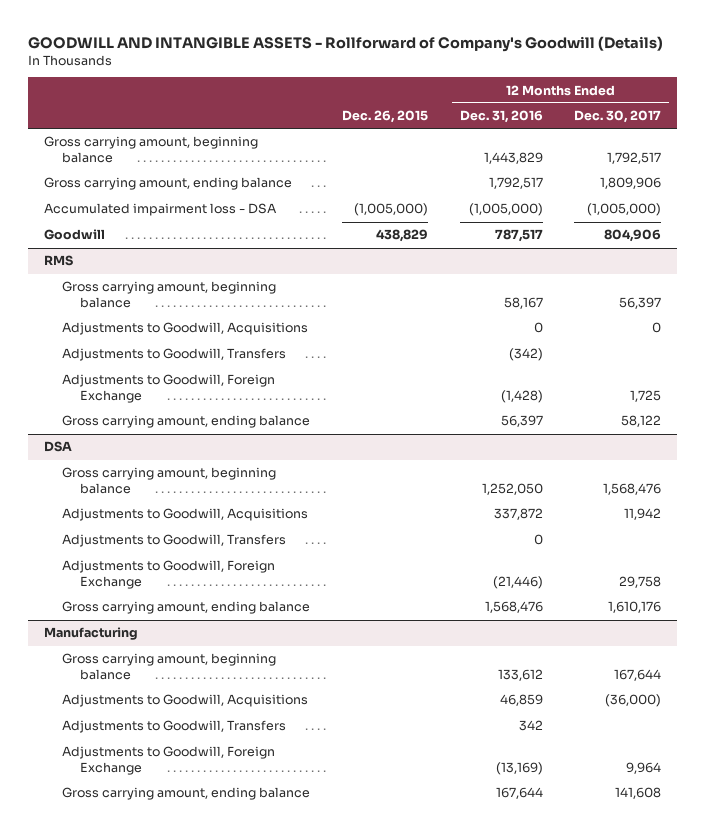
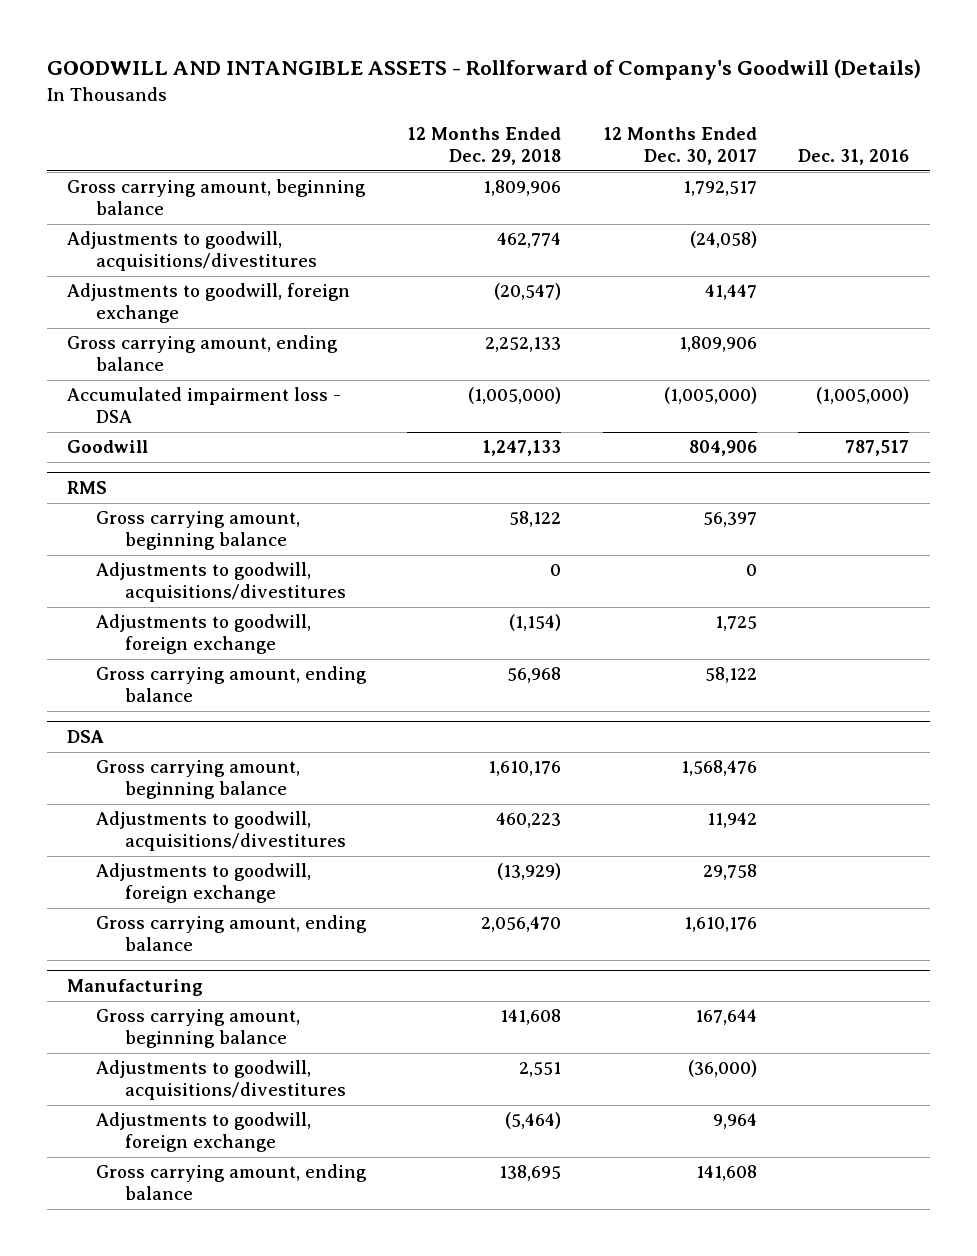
- | Dec. 26, 2015 | 12 Months Ended Dec. 31, 2016 | 12 Months Ended Dec. 30, 2017
+ | 12 Months Ended Dec. 29, 2018 | 12 Months Ended Dec. 30, 2017 | Dec. 31, 2016
+ Adjustments to goodwill, acquisitions/divestitures | 462,774 | (24,058) |
+ Adjustments to goodwill, foreign exchange | (20,547) | 41,447 |
@ RMS
- Adjustments to Goodwill, Acquisitions | | 0 | 0
- Adjustments to Goodwill, Transfers | | (342) |
- Adjustments to Goodwill, Foreign Exchange | | (1,428) | 1,725
+ Adjustments to goodwill, acquisitions/divestitures | 0 | 0 |
+ Adjustments to goodwill, foreign exchange | (1,154) | 1,725 |
@ DSA
- Adjustments to Goodwill, Acquisitions | | 337,872 | 11,942
- Adjustments to Goodwill, Transfers | | 0 |
- Adjustments to Goodwill, Foreign Exchange | | (21,446) | 29,758
+ Adjustments to goodwill, acquisitions/divestitures | 460,223 | 11,942 |
+ Adjustments to goodwill, foreign exchange | (13,929) | 29,758 |
@ Manufacturing
- Adjustments to Goodwill, Acquisitions | | 46,859 | (36,000)
- Adjustments to Goodwill, Transfers | | 342 |
- Adjustments to Goodwill, Foreign Exchange | | (13,169) | 9,964
+ Adjustments to goodwill, acquisitions/divestitures | 2,551 | (36,000) |
+ Adjustments to goodwill, foreign exchange | (5,464) | 9,964 |

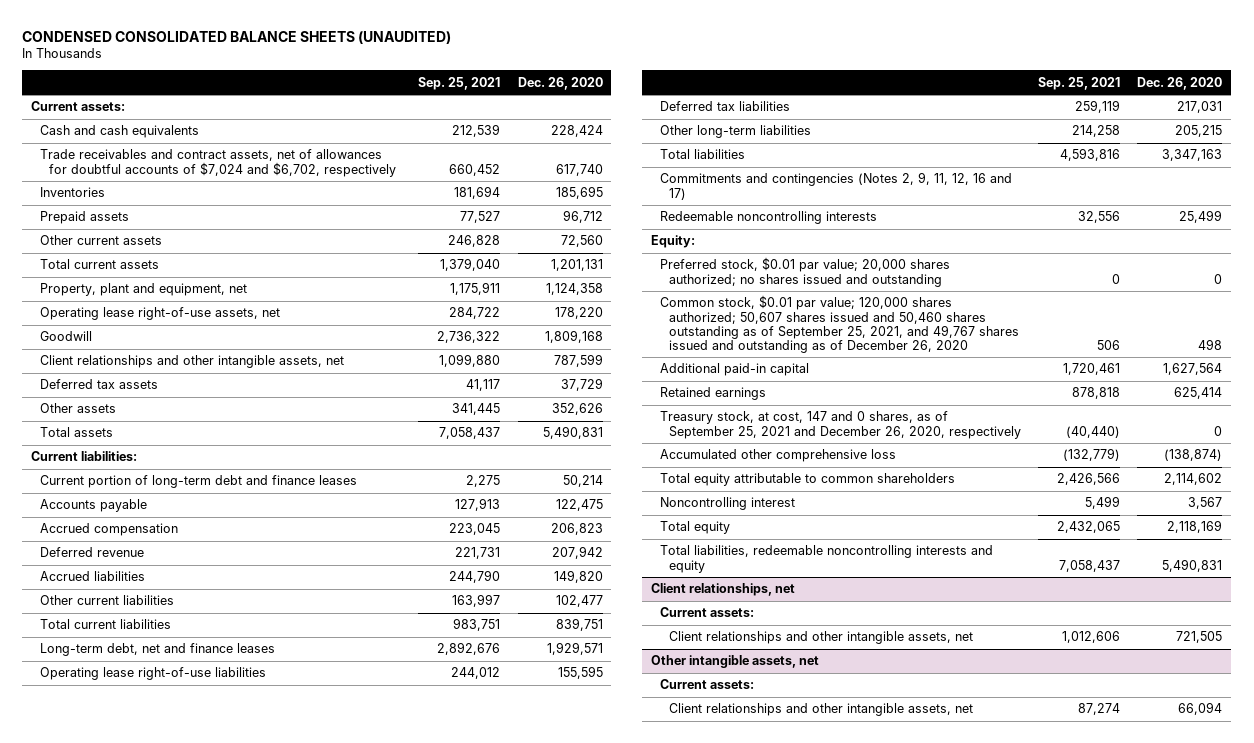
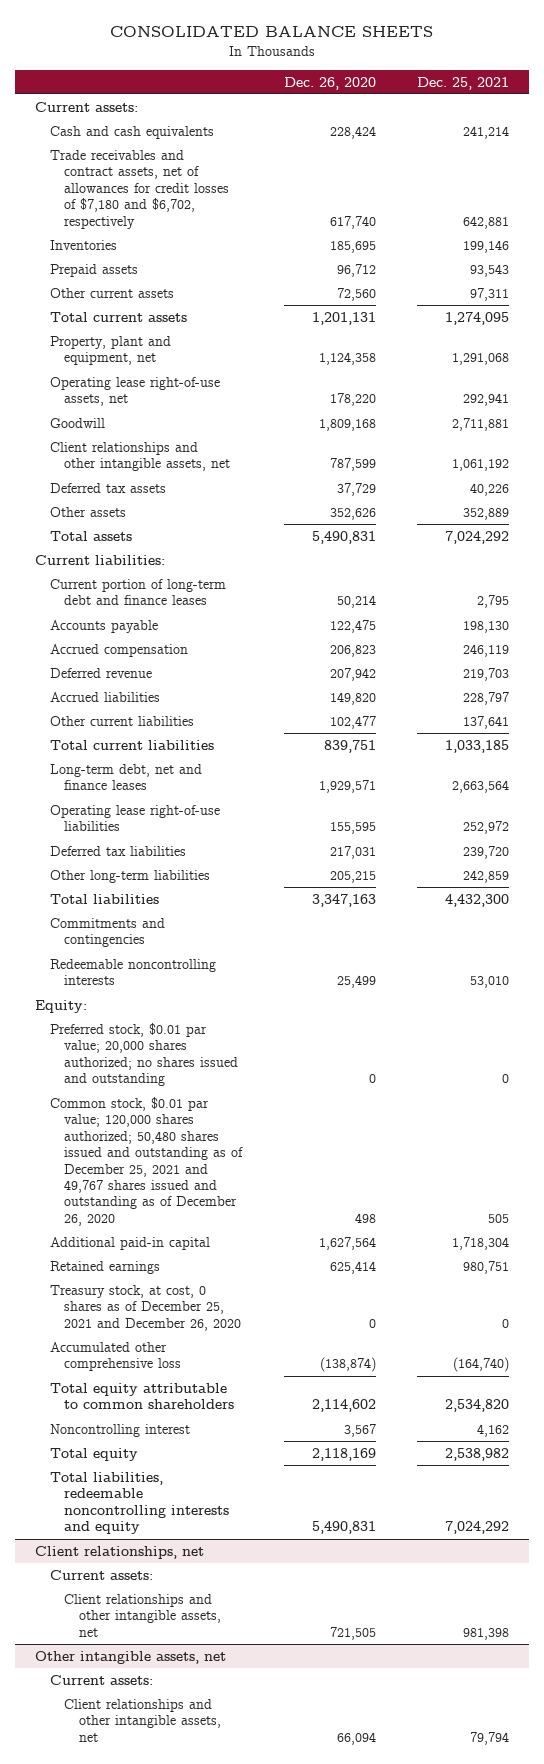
- CONDENSED CONSOLIDATED BALANCE SHEETS (UNAUDITED)
+ CONSOLIDATED BALANCE SHEETS
- | Sep. 25, 2021 | Dec. 26, 2020
+ | Dec. 26, 2020 | Dec. 25, 2021
- Trade receivables and contract assets, net of allowances for doubtful accounts of $7,024 and $6,702, respectively | 660,452 | 617,740
+ Trade receivables and contract assets, net of allowances for credit losses of $7,180 and $6,702, respectively | 617,740 | 642,881
- Commitments and contingencies (Notes 2, 9, 11, 12, 16 and 17)
+ Commitments and contingencies
- Common stock, $0.01 par value; 120,000 shares authorized; 50,607 shares issued and 50,460 shares outstanding as of September 25, 2021, and 49,767 shares issued and outstanding as of December 26, 2020 | 506 | 498
+ Common stock, $0.01 par value; 120,000 shares authorized; 50,480 shares issued and outstanding as of December 25, 2021 and 49,767 shares issued and outstanding as of December 26, 2020 | 498 | 505
- Treasury stock, at cost, 147 and 0 shares, as of September 25, 2021 and December 26, 2020, respectively | (40,440) | 0
+ Treasury stock, at cost, 0 shares as of December 25, 2021 and December 26, 2020 | 0 | 0

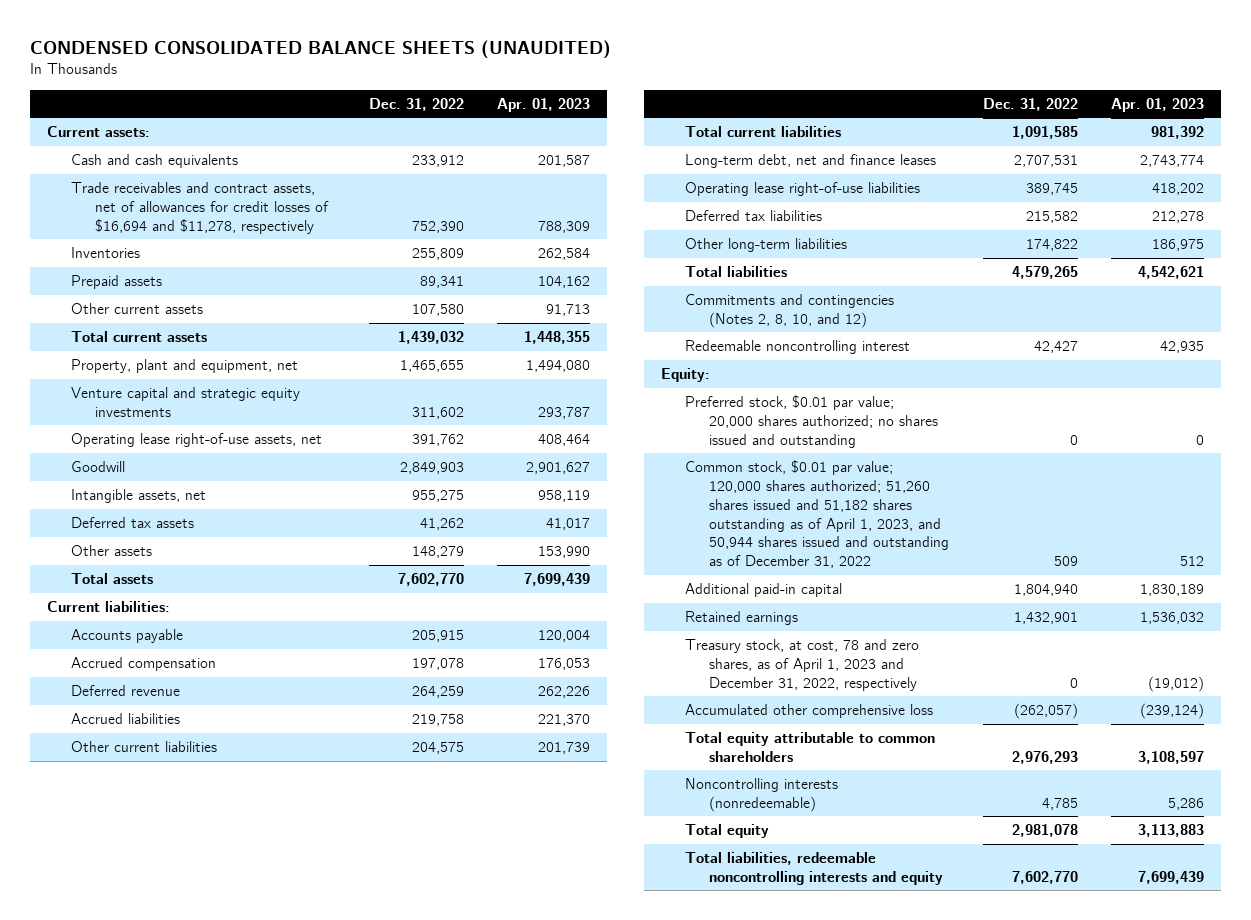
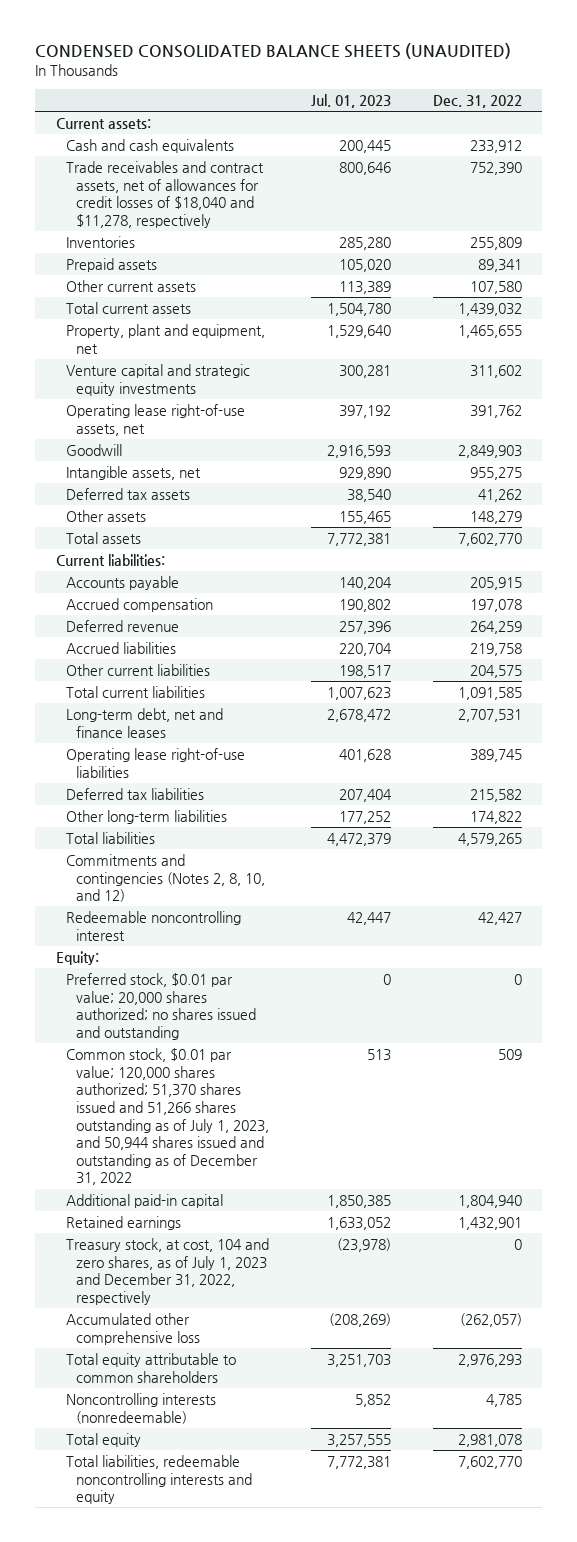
- | Dec. 31, 2022 | Apr. 01, 2023
+ | Jul. 01, 2023 | Dec. 31, 2022
- Trade receivables and contract assets, net of allowances for credit losses of $16,694 and $11,278, respectively | 752,390 | 788,309
+ Trade receivables and contract assets, net of allowances for credit losses of $18,040 and $11,278, respectively | 800,646 | 752,390
- Common stock, $0.01 par value; 120,000 shares authorized; 51,260 shares issued and 51,182 shares outstanding as of April 1, 2023, and 50,944 shares issued and outstanding as of December 31, 2022 | 509 | 512
+ Common stock, $0.01 par value; 120,000 shares authorized; 51,370 shares issued and 51,266 shares outstanding as of July 1, 2023, and 50,944 shares issued and outstanding as of December 31, 2022 | 513 | 509
- Treasury stock, at cost, 78 and zero shares, as of April 1, 2023 and December 31, 2022, respectively | 0 | (19,012)
+ Treasury stock, at cost, 104 and zero shares, as of July 1, 2023 and December 31, 2022, respectively | (23,978) | 0

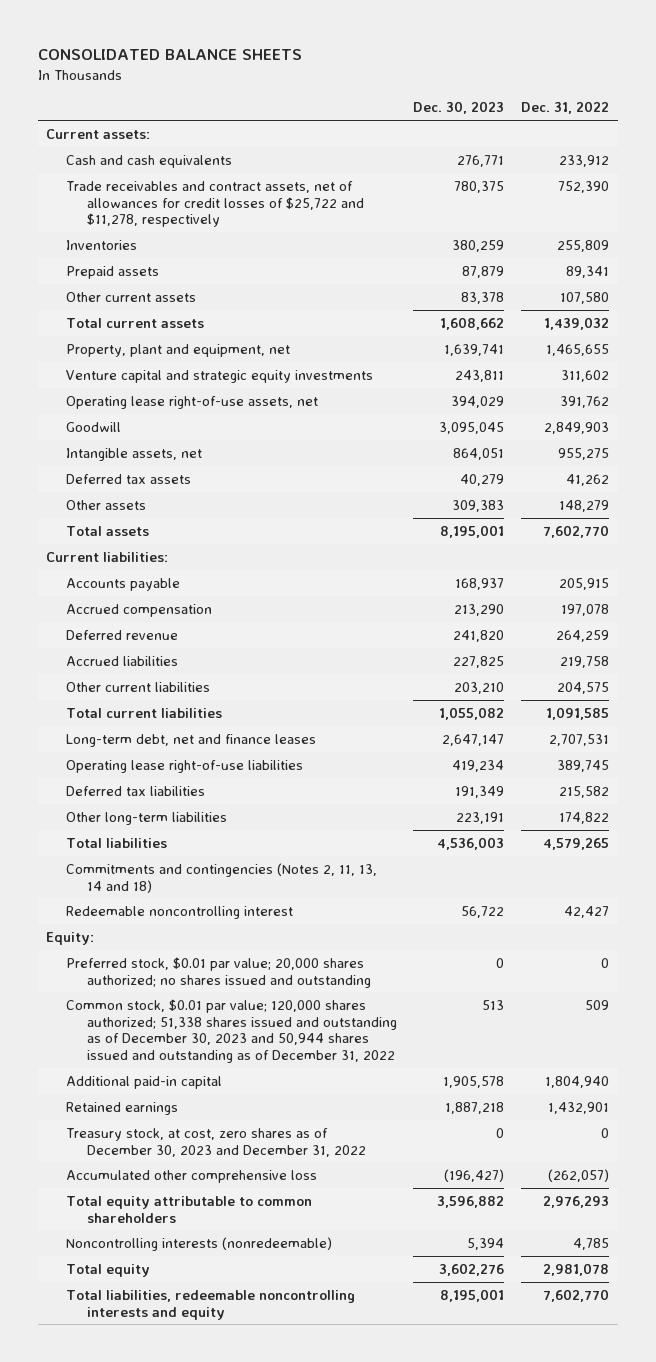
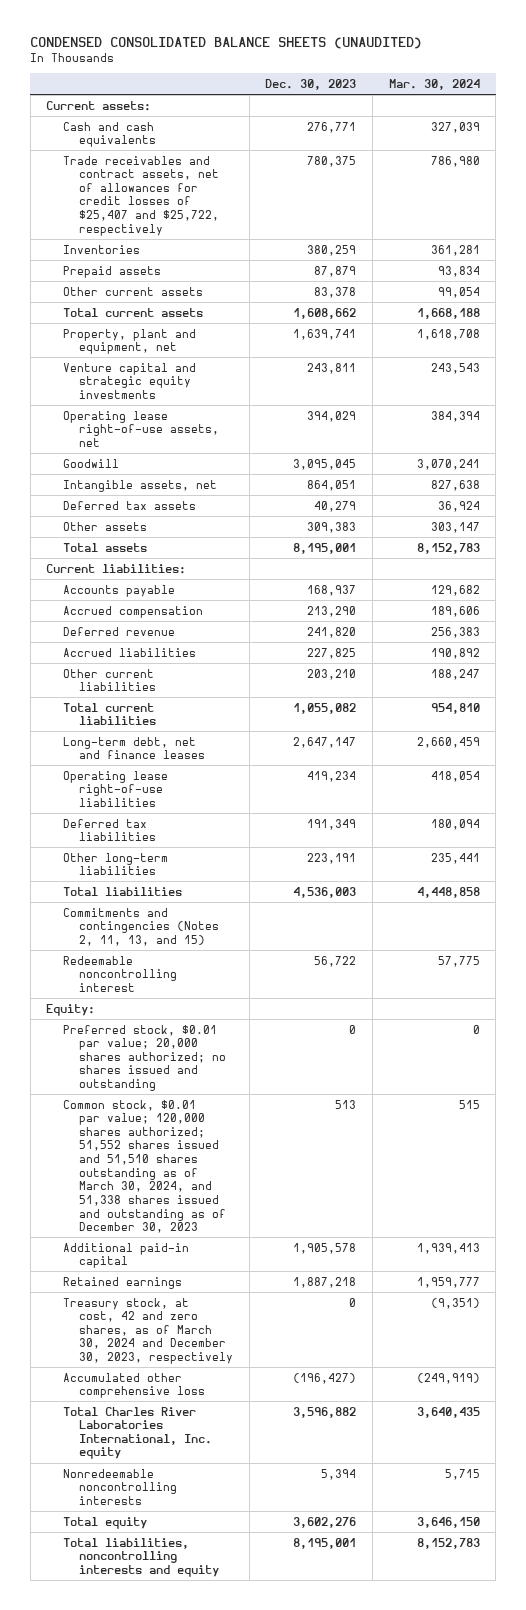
- CONSOLIDATED BALANCE SHEETS
+ CONDENSED CONSOLIDATED BALANCE SHEETS (UNAUDITED)
- | Dec. 30, 2023 | Dec. 31, 2022
+ | Dec. 30, 2023 | Mar. 30, 2024
- Trade receivables and contract assets, net of allowances for credit losses of $25,722 and $11,278, respectively | 780,375 | 752,390
+ Trade receivables and contract assets, net of allowances for credit losses of $25,407 and $25,722, respectively | 780,375 | 786,980
- Commitments and contingencies (Notes 2, 11, 13, 14 and 18)
+ Commitments and contingencies (Notes 2, 11, 13, and 15)
- Common stock, $0.01 par value; 120,000 shares authorized; 51,338 shares issued and outstanding as of December 30, 2023 and 50,944 shares issued and outstanding as of December 31, 2022 | 513 | 509
+ Common stock, $0.01 par value; 120,000 shares authorized; 51,552 shares issued and 51,510 shares outstanding as of March 30, 2024, and 51,338 shares issued and outstanding as of December 30, 2023 | 513 | 515
- Treasury stock, at cost, zero shares as of December 30, 2023 and December 31, 2022 | 0 | 0
+ Treasury stock, at cost, 42 and zero shares, as of March 30, 2024 and December 30, 2023, respectively | 0 | (9,351)
- Total equity attributable to common shareholders | 3,596,882 | 2,976,293
- Noncontrolling interests (nonredeemable) | 5,394 | 4,785
+ Total Charles River Laboratories International, Inc. equity | 3,596,882 | 3,640,435
+ Nonredeemable noncontrolling interests | 5,394 | 5,715
- Total liabilities, redeemable noncontrolling interests and equity | 8,195,001 | 7,602,770
+ Total liabilities, noncontrolling interests and equity | 8,195,001 | 8,152,783

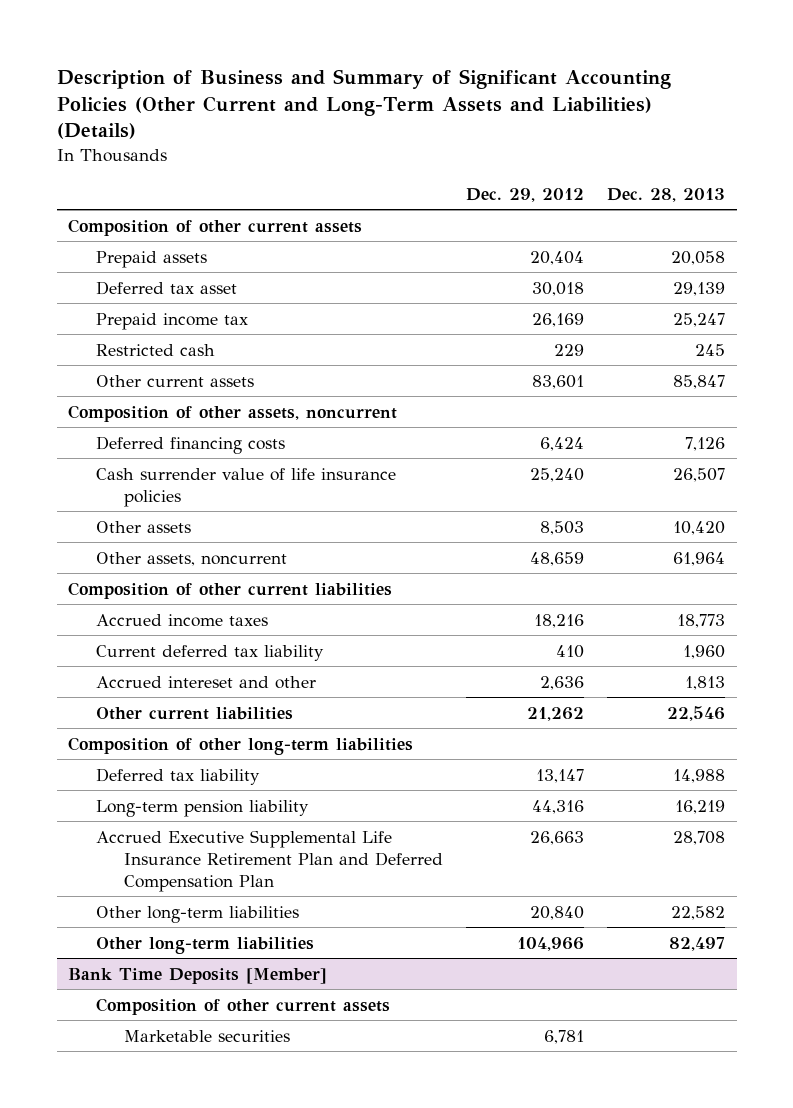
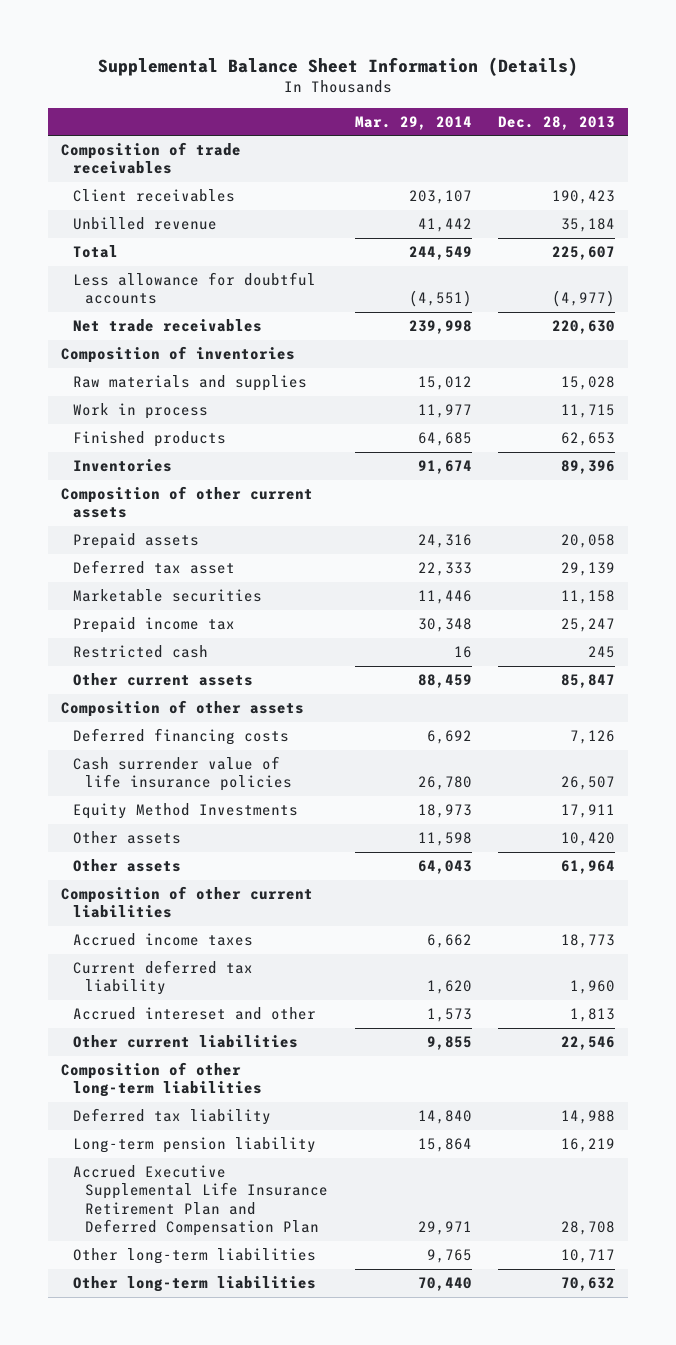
- Description of Business and Summary of Significant Accounting Policies (Other Current and Long-Term Assets and Liabilities) (Details)
+ Supplemental Balance Sheet Information (Details)
- | Dec. 29, 2012 | Dec. 28, 2013
+ | Mar. 29, 2014 | Dec. 28, 2013
+ Composition of trade receivables
+ Client receivables | 203,107 | 190,423
+ Unbilled revenue | 41,442 | 35,184
+ Total | 244,549 | 225,607
+ Less allowance for doubtful accounts | (4,551) | (4,977)
+ Net trade receivables | 239,998 | 220,630
+ Composition of inventories
+ Raw materials and supplies | 15,012 | 15,028
+ Work in process | 11,977 | 11,715
+ Finished products | 64,685 | 62,653
+ Inventories | 91,674 | 89,396
+ Marketable securities | 11,446 | 11,158
- Composition of other assets, noncurrent
+ Composition of other assets
+ Equity Method Investments | 18,973 | 17,911
- Other assets, noncurrent | 48,659 | 61,964
+ Other assets | 64,043 | 61,964
- Other long-term liabilities | 20,840 | 22,582
- Other long-term liabilities | 104,966 | 82,497
- Bank Time Deposits [Member]
- Composition of other current assets
- Marketable securities | 6,781 |
+ Other long-term liabilities | 9,765 | 10,717
+ Other long-term liabilities | 70,440 | 70,632

